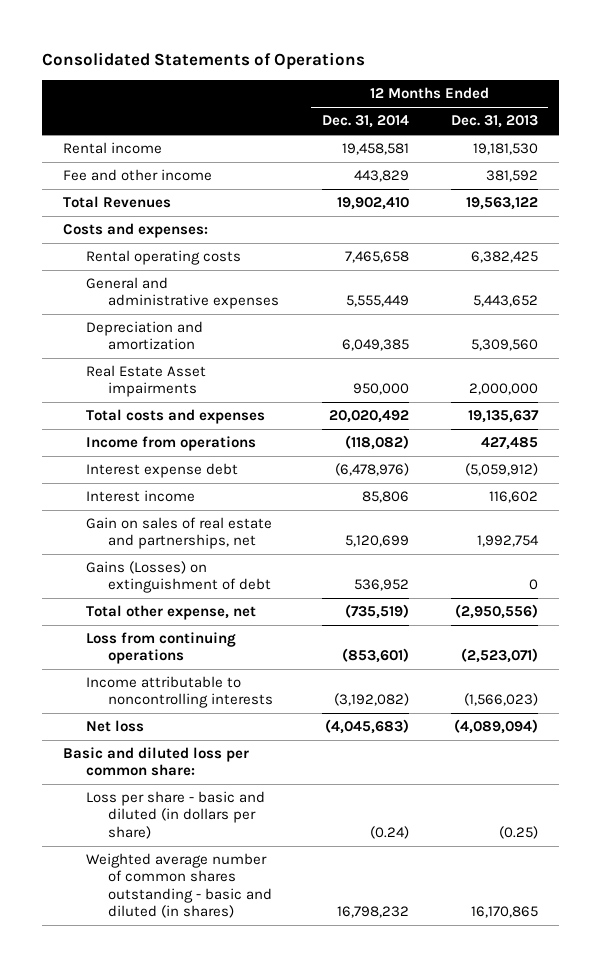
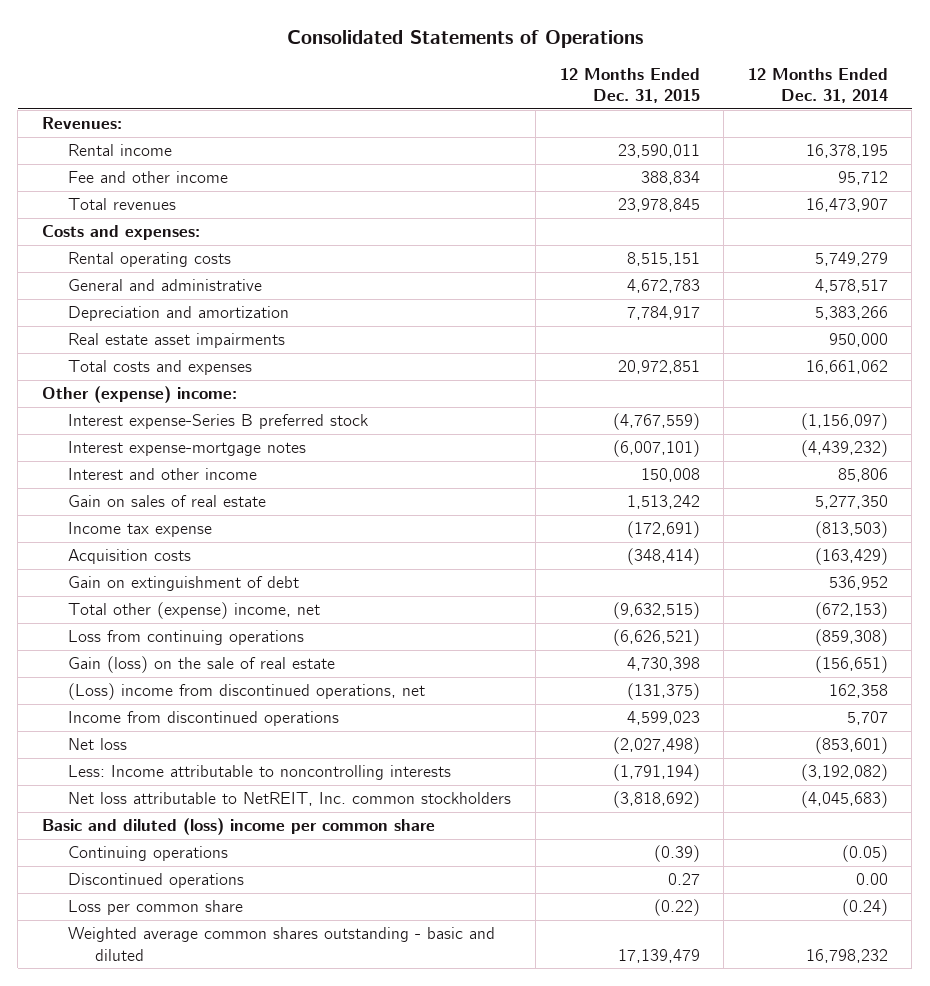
- | 12 Months Ended Dec. 31, 2014 | 12 Months Ended Dec. 31, 2013
+ | 12 Months Ended Dec. 31, 2015 | 12 Months Ended Dec. 31, 2014
- Rental income | 19,458,581 | 19,181,530
- Fee and other income | 443,829 | 381,592
- Total Revenues | 19,902,410 | 19,563,122
+ Revenues:
+ Rental income | 23,590,011 | 16,378,195
+ Fee and other income | 388,834 | 95,712
+ Total revenues | 23,978,845 | 16,473,907
- Rental operating costs | 7,465,658 | 6,382,425
- General and administrative expenses | 5,555,449 | 5,443,652
- Depreciation and amortization | 6,049,385 | 5,309,560
- Real Estate Asset impairments | 950,000 | 2,000,000
- Total costs and expenses | 20,020,492 | 19,135,637
- Income from operations | (118,082) | 427,485
- Interest expense debt | (6,478,976) | (5,059,912)
- Interest income | 85,806 | 116,602
- Gain on sales of real estate and partnerships, net | 5,120,699 | 1,992,754
- Gains (Losses) on extinguishment of debt | 536,952 | 0
- Total other expense, net | (735,519) | (2,950,556)
- Loss from continuing operations | (853,601) | (2,523,071)
- Income attributable to noncontrolling interests | (3,192,082) | (1,566,023)
- Net loss | (4,045,683) | (4,089,094)
- Basic and diluted loss per common share:
- Loss per share - basic and diluted (in dollars per share) | (0.24) | (0.25)
- Weighted average number of common shares outstanding - basic and diluted (in shares) | 16,798,232 | 16,170,865
+ Rental operating costs | 8,515,151 | 5,749,279
+ General and administrative | 4,672,783 | 4,578,517
+ Depreciation and amortization | 7,784,917 | 5,383,266
+ Real estate asset impairments | | 950,000
+ Total costs and expenses | 20,972,851 | 16,661,062
+ Other (expense) income:
+ Interest expense-Series B preferred stock | (4,767,559) | (1,156,097)
+ Interest expense-mortgage notes | (6,007,101) | (4,439,232)
+ Interest and other income | 150,008 | 85,806
+ Gain on sales of real estate | 1,513,242 | 5,277,350
+ Income tax expense | (172,691) | (813,503)
+ Acquisition costs | (348,414) | (163,429)
+ Gain on extinguishment of debt | | 536,952
+ Total other (expense) income, net | (9,632,515) | (672,153)
+ Loss from continuing operations | (6,626,521) | (859,308)
+ Gain (loss) on the sale of real estate | 4,730,398 | (156,651)
+ (Loss) income from discontinued operations, net | (131,375) | 162,358
+ Income from discontinued operations | 4,599,023 | 5,707
+ Net loss | (2,027,498) | (853,601)
+ Less: Income attributable to noncontrolling interests | (1,791,194) | (3,192,082)
+ Net loss attributable to NetREIT, Inc. common stockholders | (3,818,692) | (4,045,683)
+ Basic and diluted (loss) income per common share
+ Continuing operations | (0.39) | (0.05)
+ Discontinued operations | 0.27 | 0.00
+ Loss per common share | (0.22) | (0.24)
+ Weighted average common shares outstanding - basic and diluted | 17,139,479 | 16,798,232

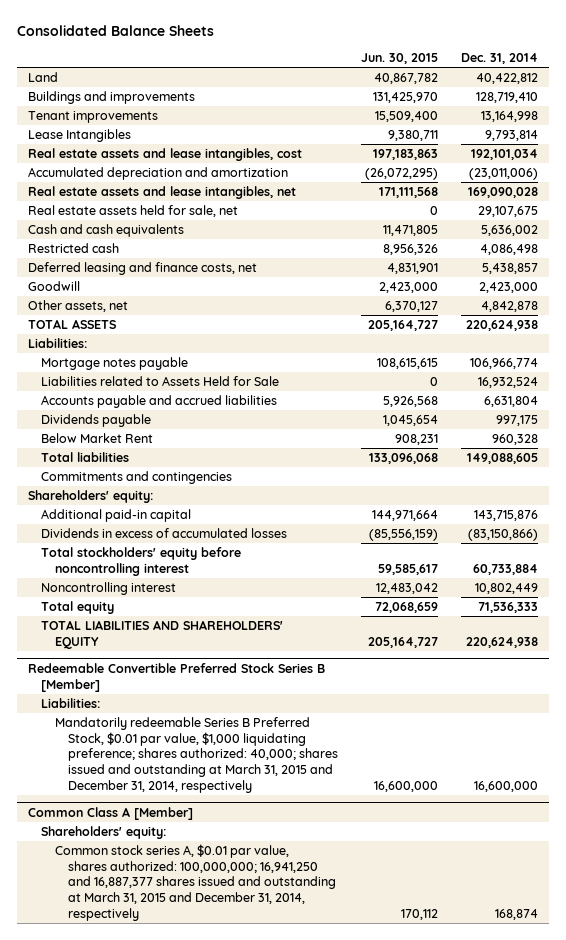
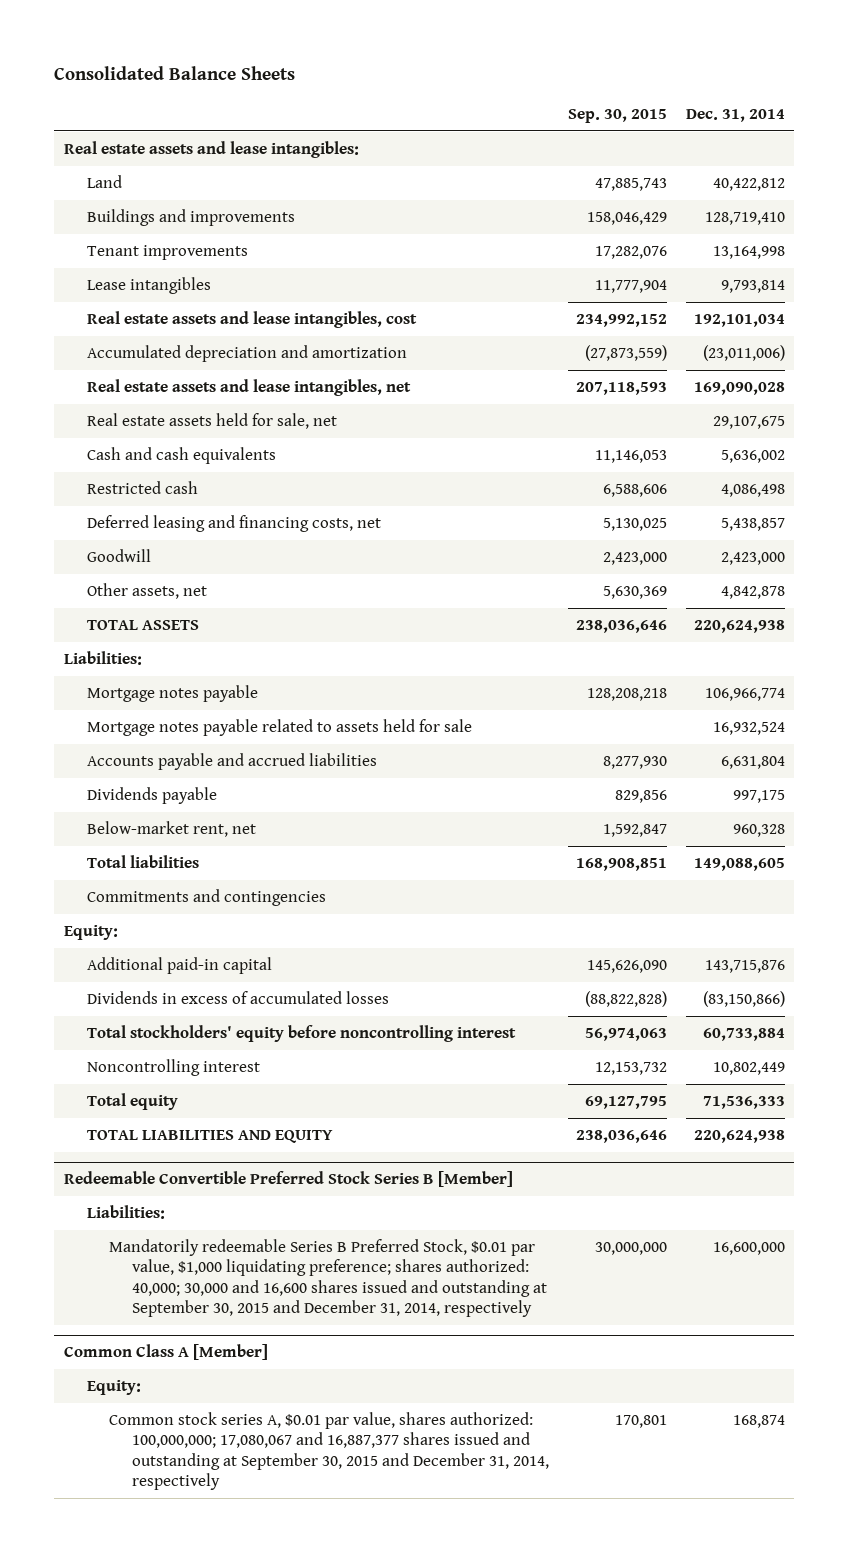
- | Jun. 30, 2015 | Dec. 31, 2014
+ | Sep. 30, 2015 | Dec. 31, 2014
+ Real estate assets and lease intangibles:
- Lease Intangibles | 9,380,711 | 9,793,814
+ Lease intangibles | 11,777,904 | 9,793,814
- Deferred leasing and finance costs, net | 4,831,901 | 5,438,857
+ Deferred leasing and financing costs, net | 5,130,025 | 5,438,857
- Liabilities related to Assets Held for Sale | 0 | 16,932,524
+ Mortgage notes payable related to assets held for sale | | 16,932,524
- Below Market Rent | 908,231 | 960,328
+ Below-market rent, net | 1,592,847 | 960,328
- Shareholders' equity:
+ Equity:
- TOTAL LIABILITIES AND SHAREHOLDERS' EQUITY | 205,164,727 | 220,624,938
+ TOTAL LIABILITIES AND EQUITY | 238,036,646 | 220,624,938
@ Redeemable Convertible Preferred Stock Series B [Member]
- Mandatorily redeemable Series B Preferred Stock, $0.01 par value, $1,000 liquidating preference; shares authorized: 40,000; shares issued and outstanding at March 31, 2015 and December 31, 2014, respectively | 16,600,000 | 16,600,000
+ Mandatorily redeemable Series B Preferred Stock, $0.01 par value, $1,000 liquidating preference; shares authorized: 40,000; 30,000 and 16,600 shares issued and outstanding at September 30, 2015 and December 31, 2014, respectively | 30,000,000 | 16,600,000
@ Common Class A [Member]
- Shareholders' equity:
- Common stock series A, $0.01 par value, shares authorized: 100,000,000; 16,941,250 and 16,887,377 shares issued and outstanding at March 31, 2015 and December 31, 2014, respectively | 170,112 | 168,874
+ Equity:
+ Common stock series A, $0.01 par value, shares authorized: 100,000,000; 17,080,067 and 16,887,377 shares issued and outstanding at September 30, 2015 and December 31, 2014, respectively | 170,801 | 168,874

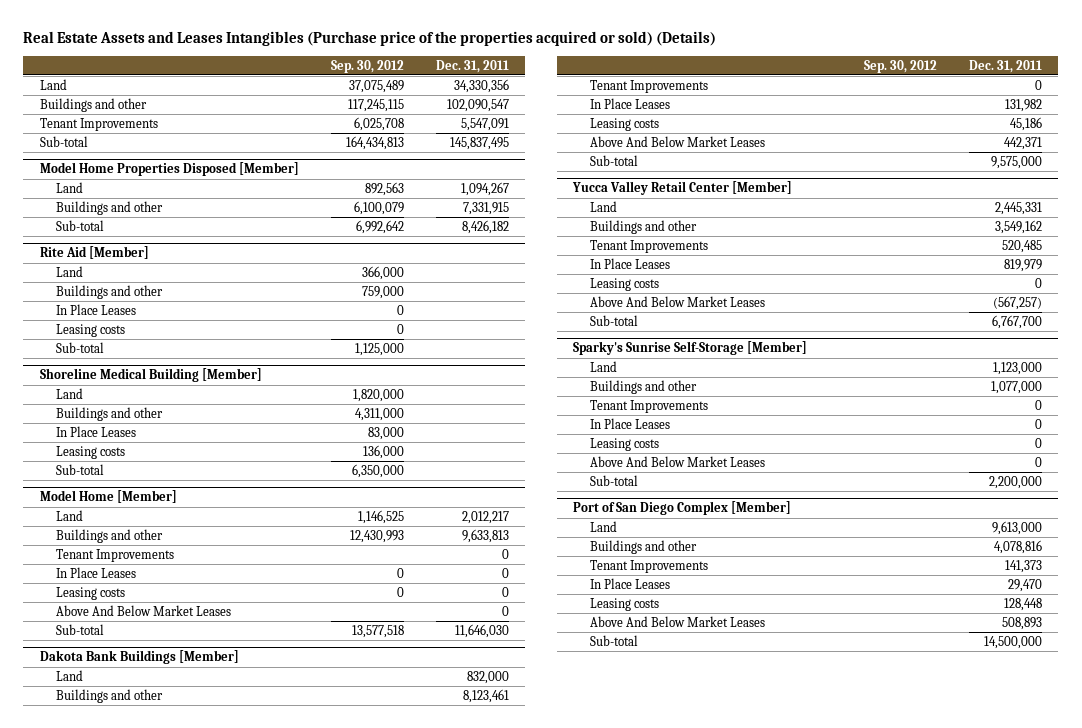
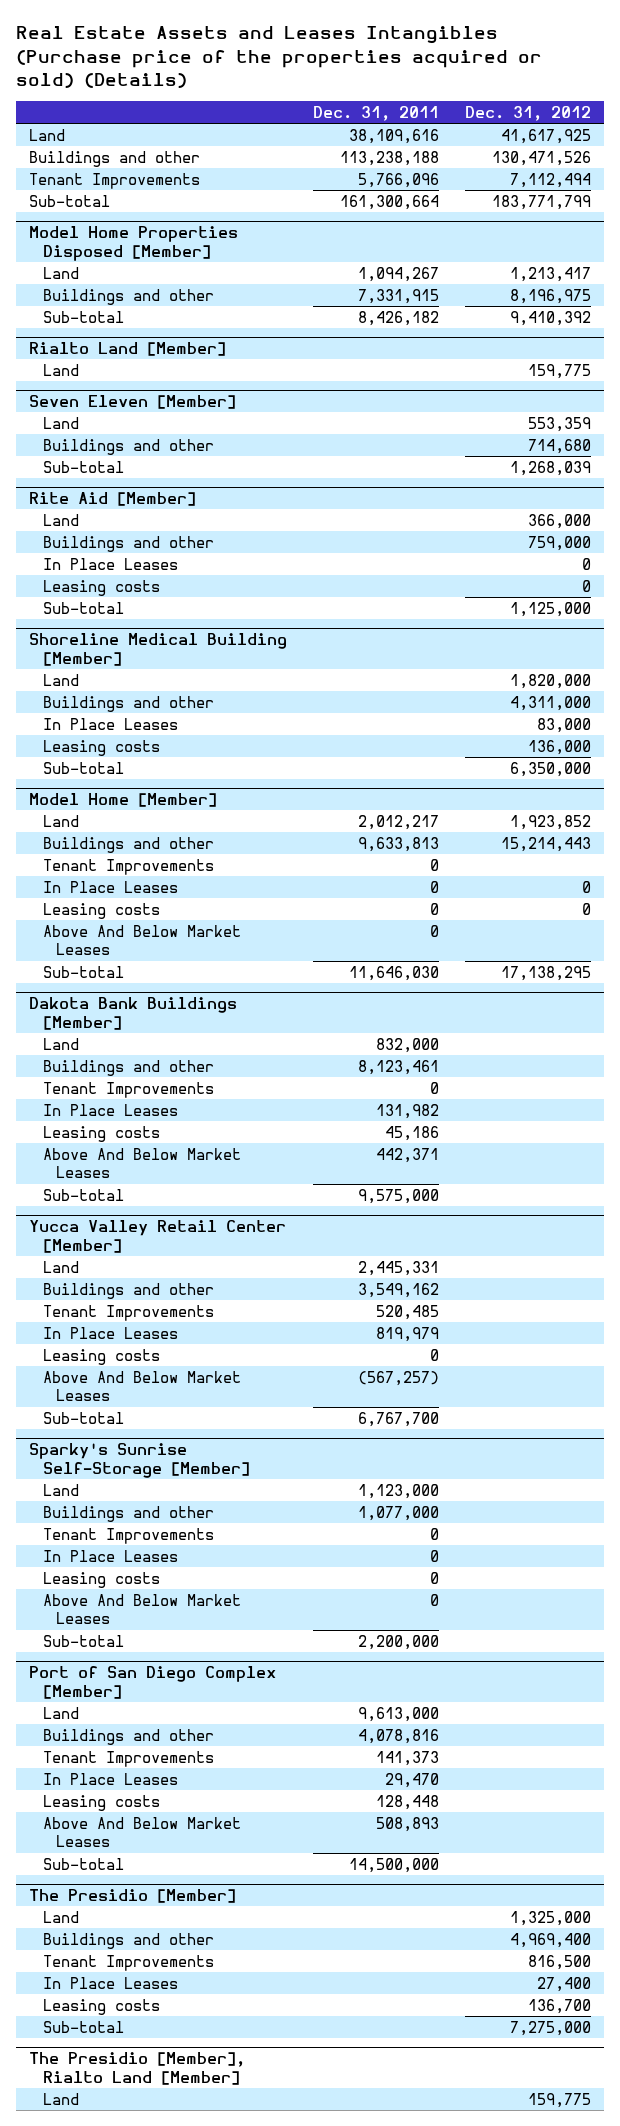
- | Sep. 30, 2012 | Dec. 31, 2011
+ | Dec. 31, 2011 | Dec. 31, 2012
- Land | 37,075,489 | 34,330,356
- Buildings and other | 117,245,115 | 102,090,547
- Tenant Improvements | 6,025,708 | 5,547,091
- Sub-total | 164,434,813 | 145,837,495
+ Land | 38,109,616 | 41,617,925
+ Buildings and other | 113,238,188 | 130,471,526
+ Tenant Improvements | 5,766,096 | 7,112,494
+ Sub-total | 161,300,664 | 183,771,799
+ Rialto Land [Member]
+ Land | | 159,775
+ Seven Eleven [Member]
+ Land | | 553,359
+ Buildings and other | | 714,680
+ Sub-total | | 1,268,039
+ The Presidio [Member]
+ Land | | 1,325,000
+ Buildings and other | | 4,969,400
+ Tenant Improvements | | 816,500
+ In Place Leases | | 27,400
+ Leasing costs | | 136,700
+ Sub-total | | 7,275,000
+ The Presidio [Member], Rialto Land [Member]
+ Land | | 159,775

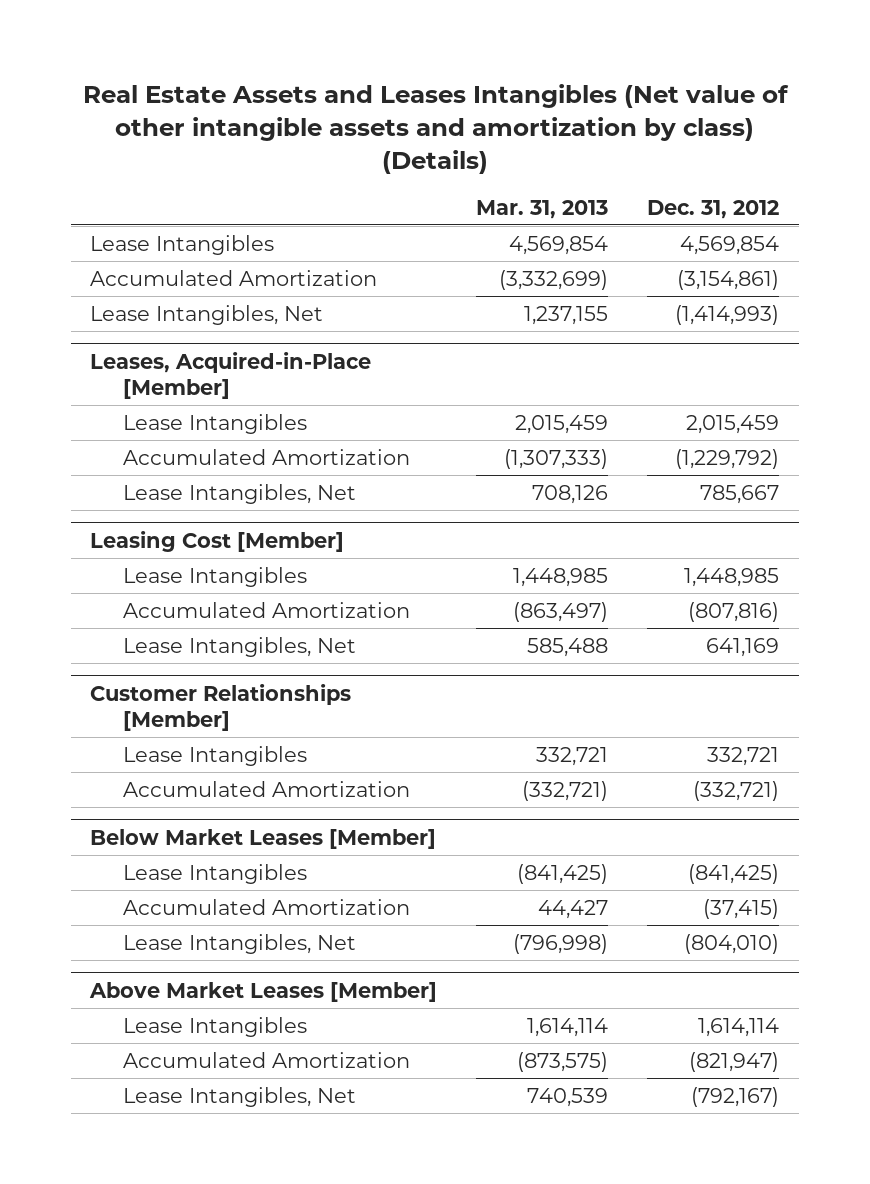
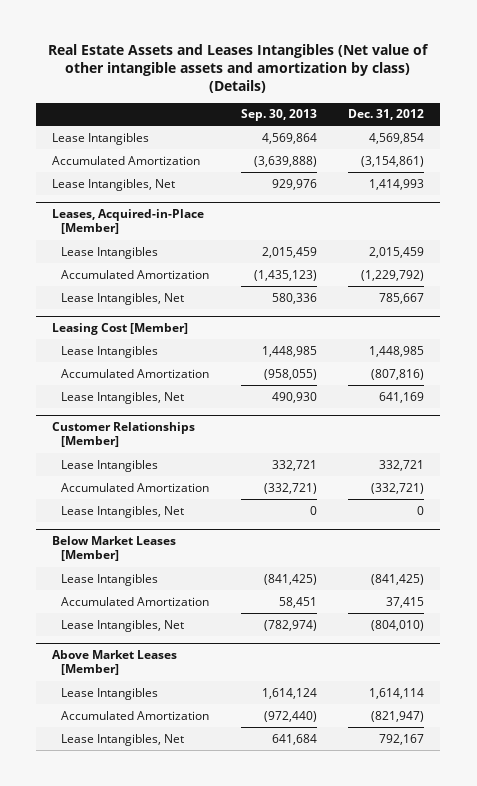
- | Mar. 31, 2013 | Dec. 31, 2012
+ | Sep. 30, 2013 | Dec. 31, 2012
- Lease Intangibles, Net | 1,237,155 | (1,414,993)
+ Lease Intangibles, Net | 929,976 | 1,414,993
@ Customer Relationships [Member]
+ Lease Intangibles, Net | 0 | 0
@ Below Market Leases [Member]
- Accumulated Amortization | 44,427 | (37,415)
+ Accumulated Amortization | 58,451 | 37,415
@ Above Market Leases [Member]
- Lease Intangibles, Net | 740,539 | (792,167)
+ Lease Intangibles, Net | 641,684 | 792,167

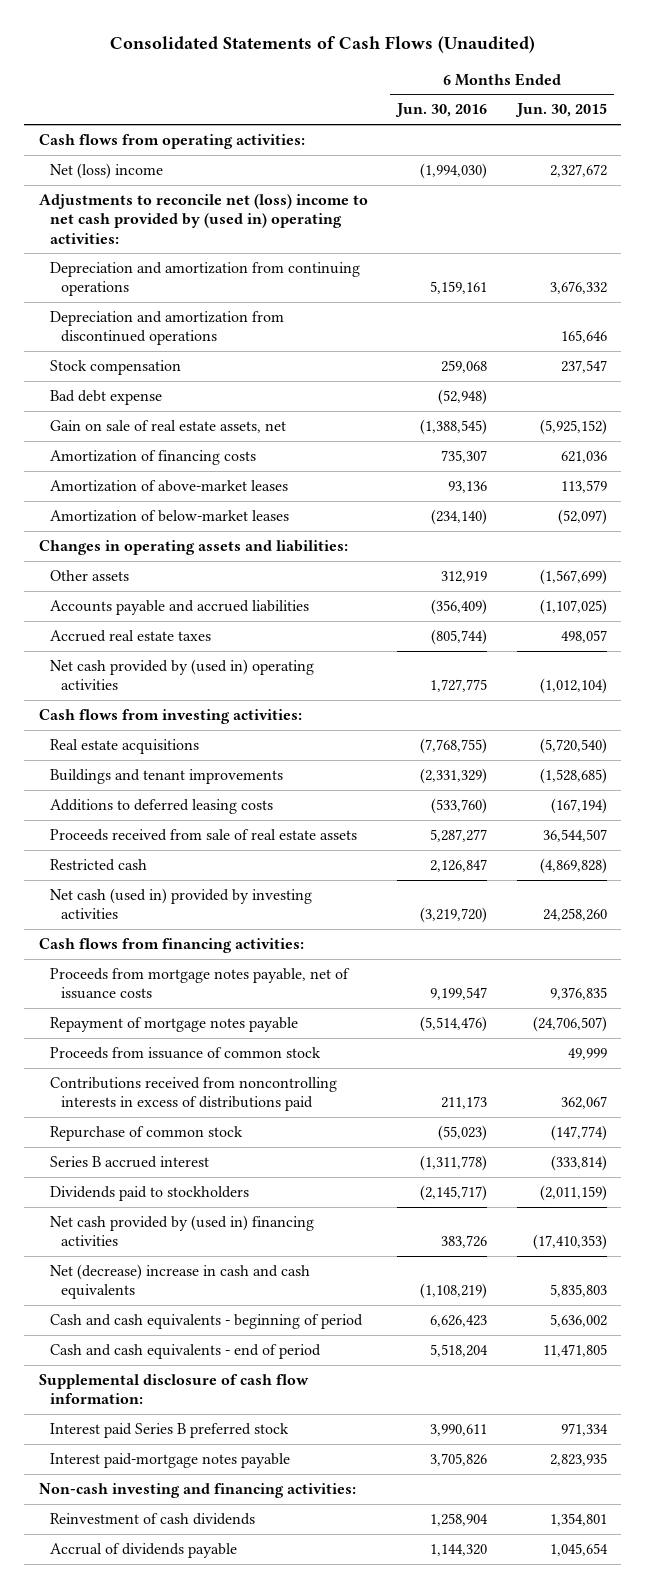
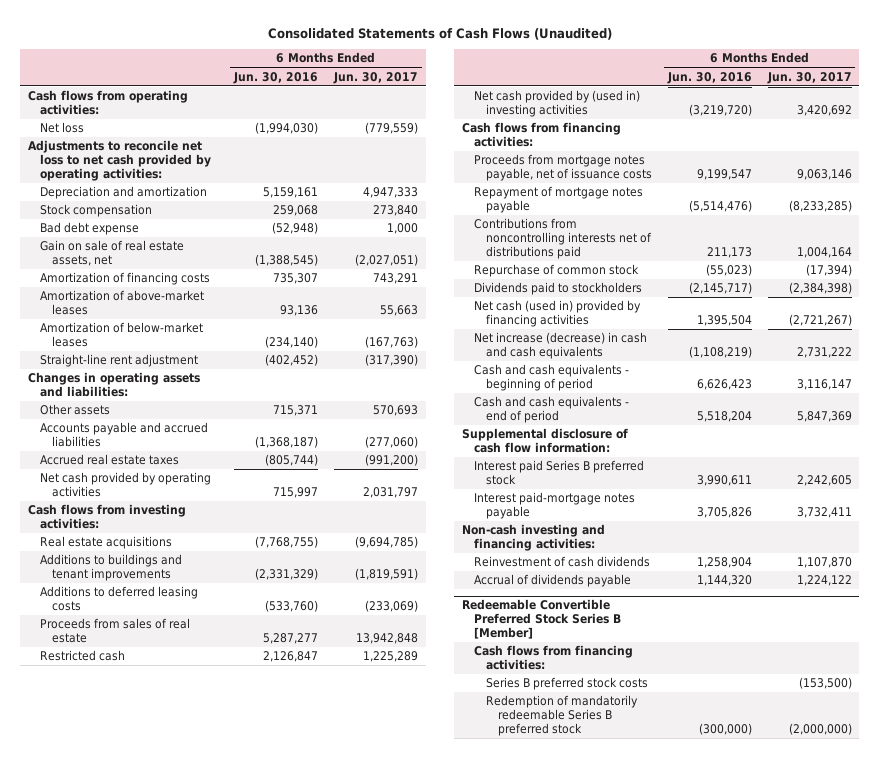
- | 6 Months Ended Jun. 30, 2016 | 6 Months Ended Jun. 30, 2015
+ | 6 Months Ended Jun. 30, 2016 | 6 Months Ended Jun. 30, 2017
- Net (loss) income | (1,994,030) | 2,327,672
- Adjustments to reconcile net (loss) income to net cash provided by (used in) operating activities:
- Depreciation and amortization from continuing operations | 5,159,161 | 3,676,332
- Depreciation and amortization from discontinued operations | | 165,646
+ Net loss | (1,994,030) | (779,559)
+ Adjustments to reconcile net loss to net cash provided by operating activities:
+ Depreciation and amortization | 5,159,161 | 4,947,333
+ Straight-line rent adjustment | (402,452) | (317,390)
- Other assets | 312,919 | (1,567,699)
- Accounts payable and accrued liabilities | (356,409) | (1,107,025)
+ Other assets | 715,371 | 570,693
+ Accounts payable and accrued liabilities | (1,368,187) | (277,060)
- Net cash provided by (used in) operating activities | 1,727,775 | (1,012,104)
+ Net cash provided by operating activities | 715,997 | 2,031,797
- Buildings and tenant improvements | (2,331,329) | (1,528,685)
+ Additions to buildings and tenant improvements | (2,331,329) | (1,819,591)
- Proceeds received from sale of real estate assets | 5,287,277 | 36,544,507
+ Proceeds from sales of real estate | 5,287,277 | 13,942,848
- Net cash (used in) provided by investing activities | (3,219,720) | 24,258,260
+ Net cash provided by (used in) investing activities | (3,219,720) | 3,420,692
- Proceeds from issuance of common stock | | 49,999
- Contributions received from noncontrolling interests in excess of distributions paid | 211,173 | 362,067
+ Contributions from noncontrolling interests net of distributions paid | 211,173 | 1,004,164
- Series B accrued interest | (1,311,778) | (333,814)
- Net cash provided by (used in) financing activities | 383,726 | (17,410,353)
- Net (decrease) increase in cash and cash equivalents | (1,108,219) | 5,835,803
+ Net cash (used in) provided by financing activities | 1,395,504 | (2,721,267)
+ Net increase (decrease) in cash and cash equivalents | (1,108,219) | 2,731,222
+ Redeemable Convertible Preferred Stock Series B [Member]
+ Cash flows from financing activities:
+ Series B preferred stock costs | | (153,500)
+ Redemption of mandatorily redeemable Series B preferred stock | (300,000) | (2,000,000)

